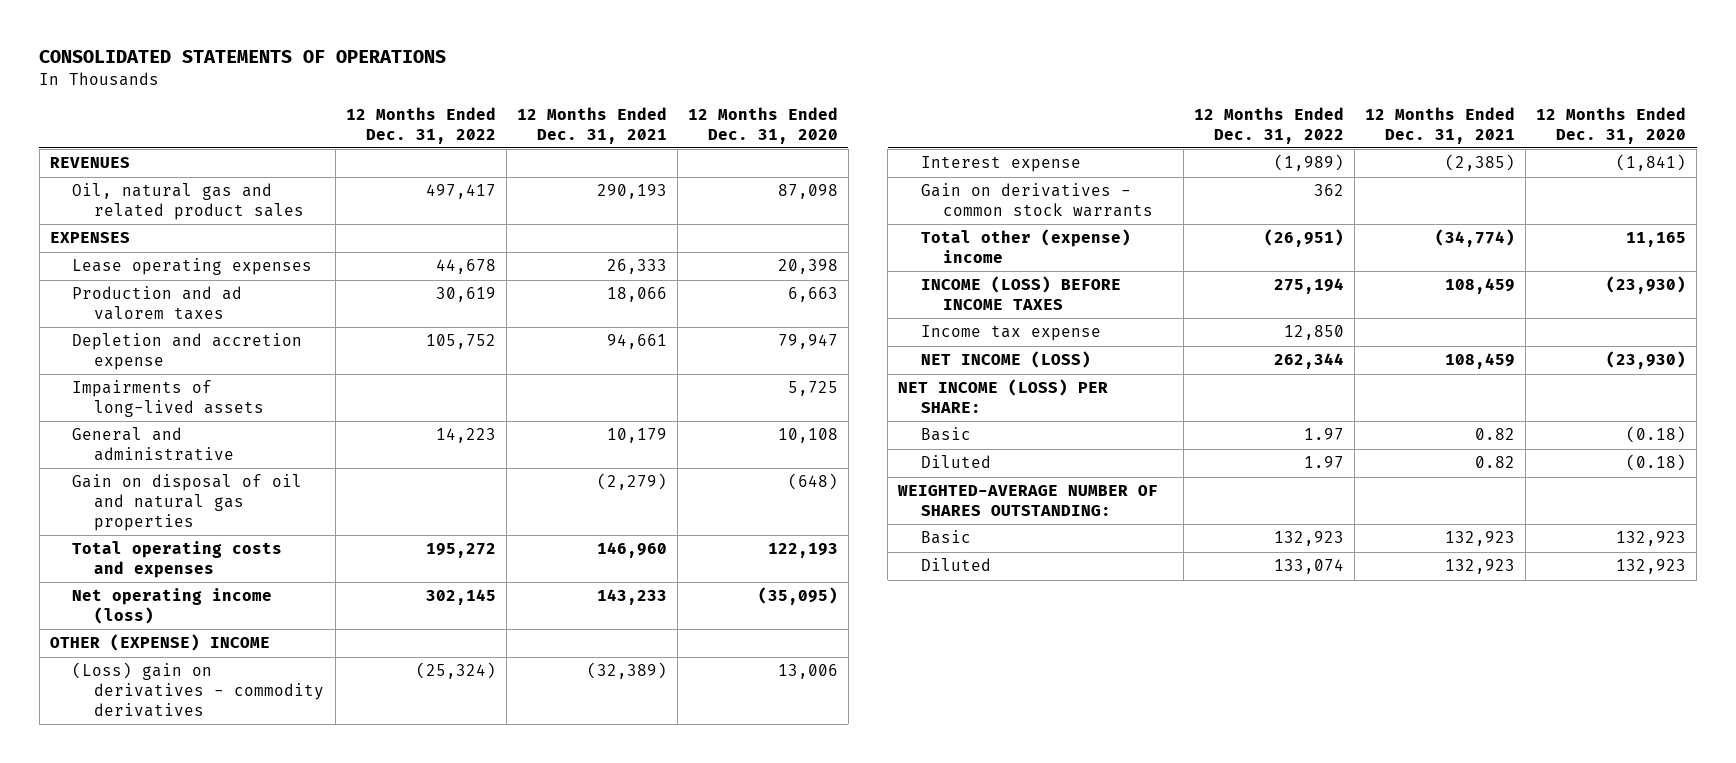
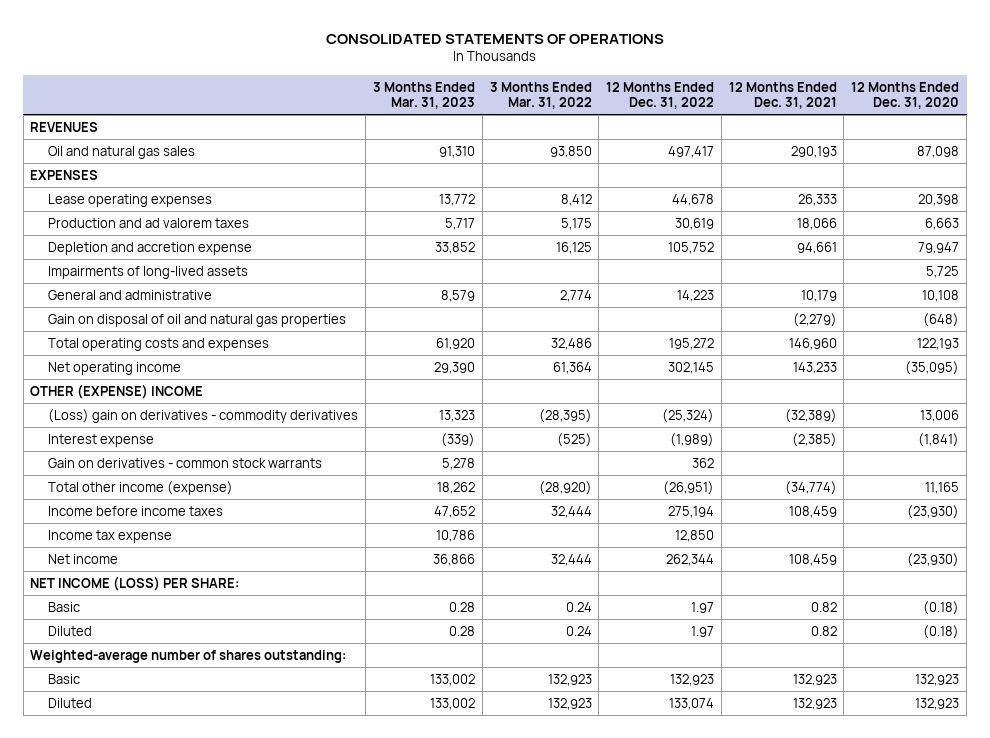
- | 12 Months Ended Dec. 31, 2022 | 12 Months Ended Dec. 31, 2021 | 12 Months Ended Dec. 31, 2020
+ | 3 Months Ended Mar. 31, 2023 | 3 Months Ended Mar. 31, 2022 | 12 Months Ended Dec. 31, 2022 | 12 Months Ended Dec. 31, 2021 | 12 Months Ended Dec. 31, 2020
- Oil, natural gas and related product sales | 497,417 | 290,193 | 87,098
+ Oil and natural gas sales | 91,310 | 93,850 | 497,417 | 290,193 | 87,098
- Net operating income (loss) | 302,145 | 143,233 | (35,095)
+ Net operating income | 29,390 | 61,364 | 302,145 | 143,233 | (35,095)
- Total other (expense) income | (26,951) | (34,774) | 11,165
- INCOME (LOSS) BEFORE INCOME TAXES | 275,194 | 108,459 | (23,930)
+ Total other income (expense) | 18,262 | (28,920) | (26,951) | (34,774) | 11,165
+ Income before income taxes | 47,652 | 32,444 | 275,194 | 108,459 | (23,930)
- NET INCOME (LOSS) | 262,344 | 108,459 | (23,930)
+ Net income | 36,866 | 32,444 | 262,344 | 108,459 | (23,930)
- WEIGHTED-AVERAGE NUMBER OF SHARES OUTSTANDING:
+ Weighted-average number of shares outstanding:

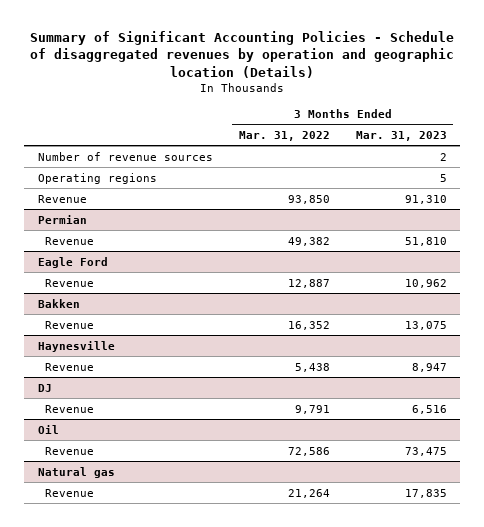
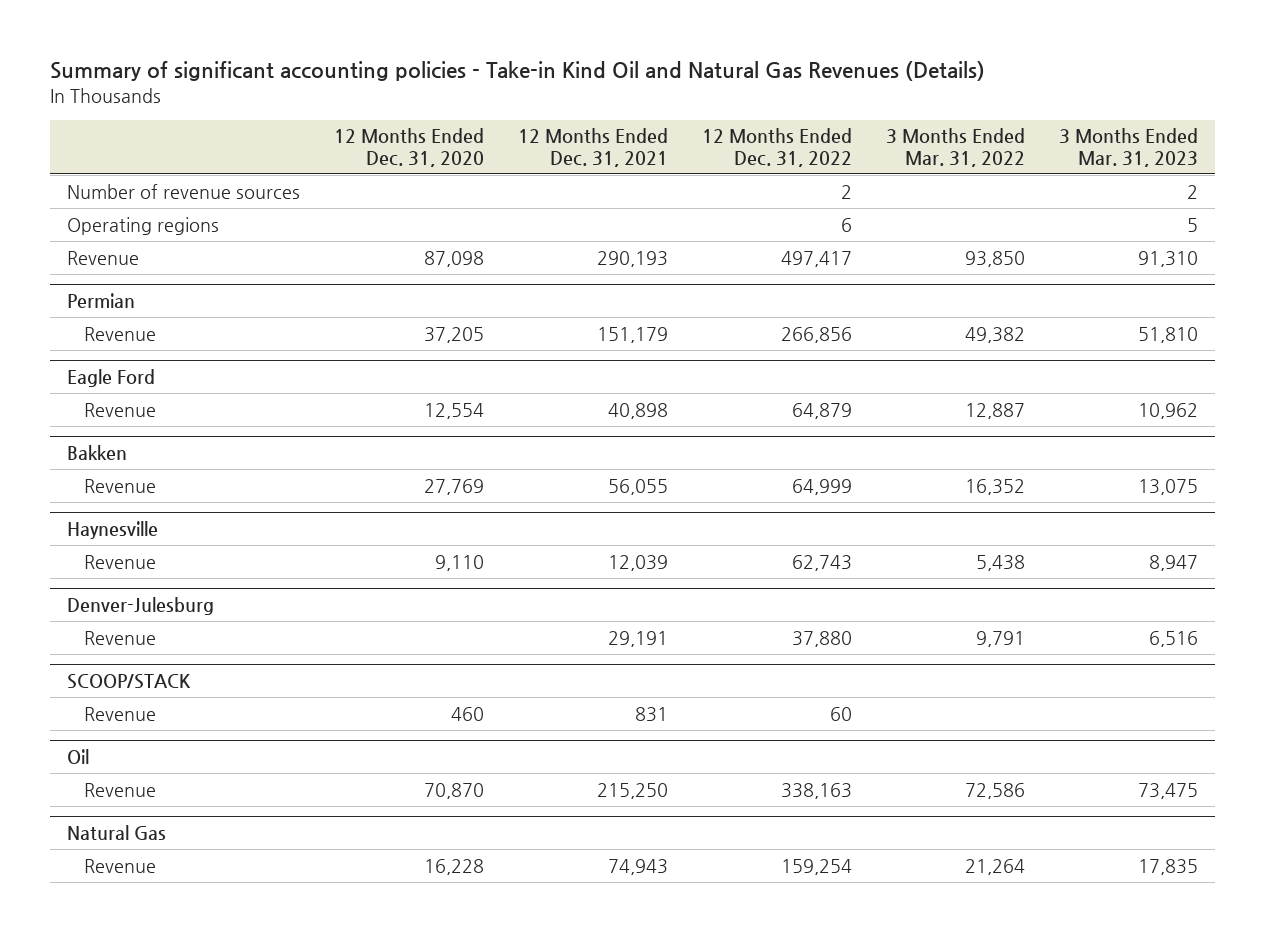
- Summary of Significant Accounting Policies - Schedule of disaggregated revenues by operation and geographic location (Details)
+ Summary of significant accounting policies - Take-in Kind Oil and Natural Gas Revenues (Details)
- | 3 Months Ended Mar. 31, 2022 | 3 Months Ended Mar. 31, 2023
+ | 12 Months Ended Dec. 31, 2020 | 12 Months Ended Dec. 31, 2021 | 12 Months Ended Dec. 31, 2022 | 3 Months Ended Mar. 31, 2022 | 3 Months Ended Mar. 31, 2023
- DJ
+ Denver-Julesburg
+ SCOOP/STACK
+ Revenue | 460 | 831 | 60 | |
- Natural gas
+ Natural Gas

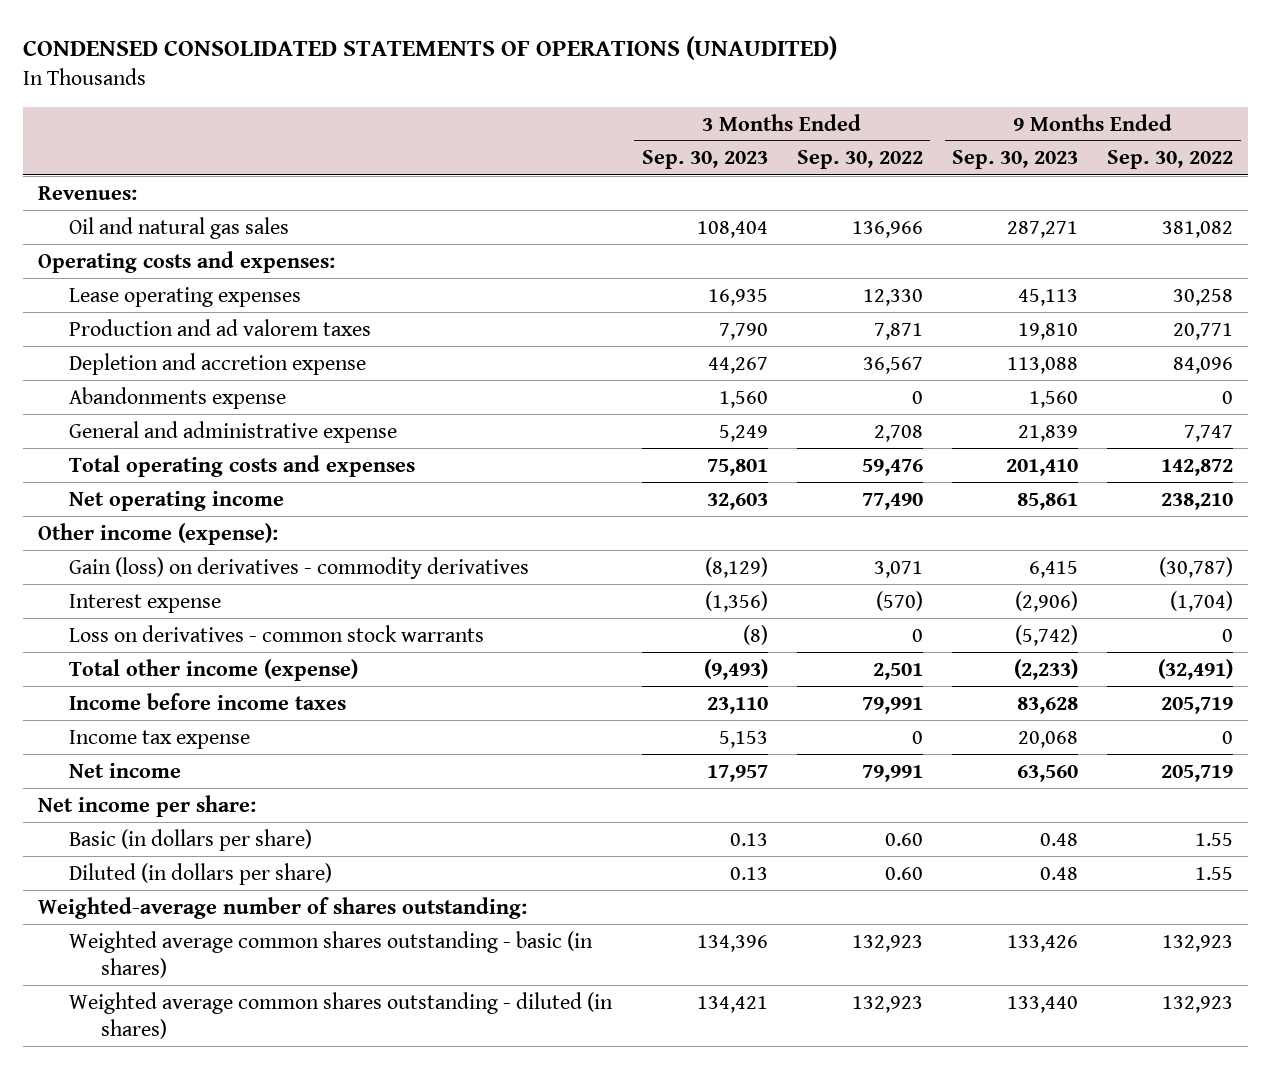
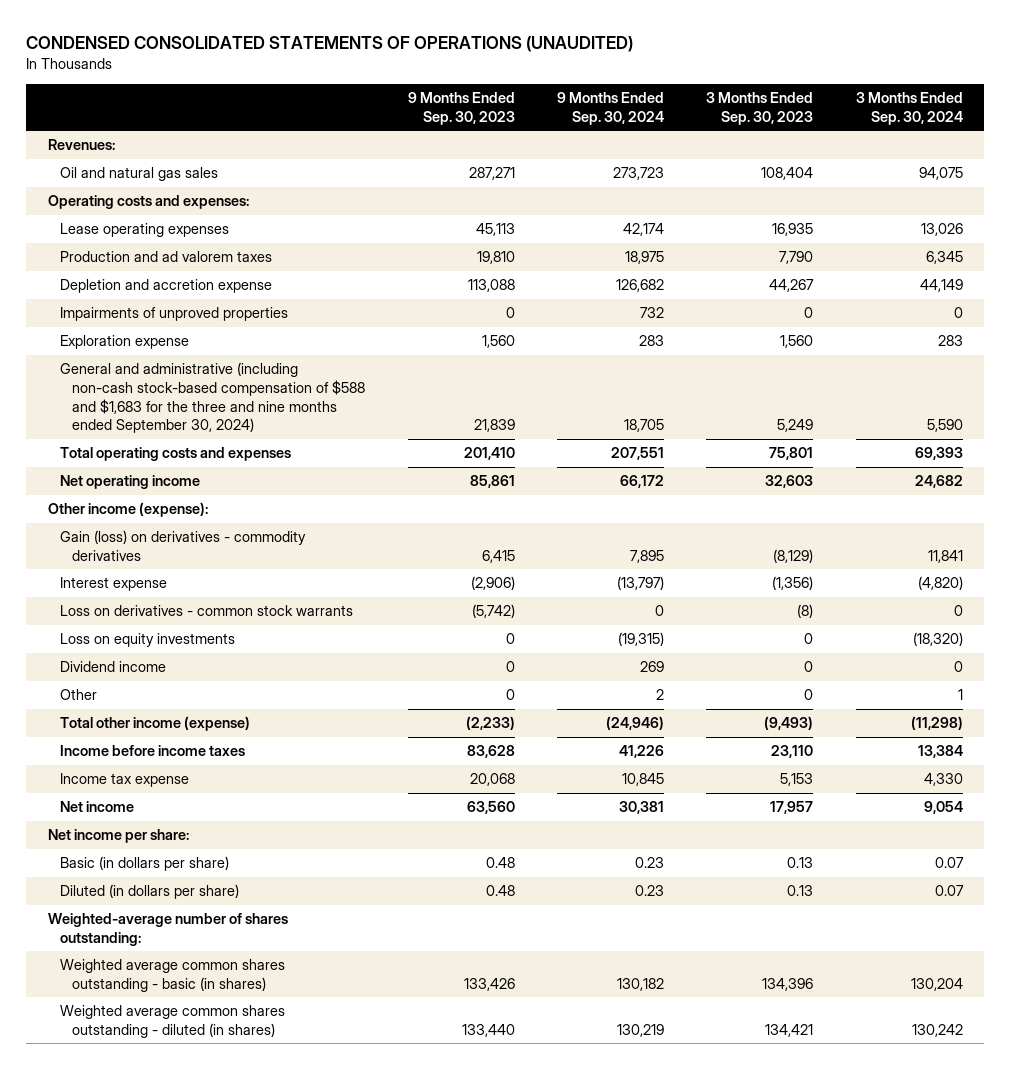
- | 3 Months Ended Sep. 30, 2023 | 3 Months Ended Sep. 30, 2022 | 9 Months Ended Sep. 30, 2023 | 9 Months Ended Sep. 30, 2022
+ | 9 Months Ended Sep. 30, 2023 | 9 Months Ended Sep. 30, 2024 | 3 Months Ended Sep. 30, 2023 | 3 Months Ended Sep. 30, 2024
- Abandonments expense | 1,560 | 0 | 1,560 | 0
- General and administrative expense | 5,249 | 2,708 | 21,839 | 7,747
+ Impairments of unproved properties | 0 | 732 | 0 | 0
+ Exploration expense | 1,560 | 283 | 1,560 | 283
+ General and administrative (including non-cash stock-based compensation of $588 and $1,683 for the three and nine months ended September 30, 2024) | 21,839 | 18,705 | 5,249 | 5,590
+ Loss on equity investments | 0 | (19,315) | 0 | (18,320)
+ Dividend income | 0 | 269 | 0 | 0
+ Other | 0 | 2 | 0 | 1

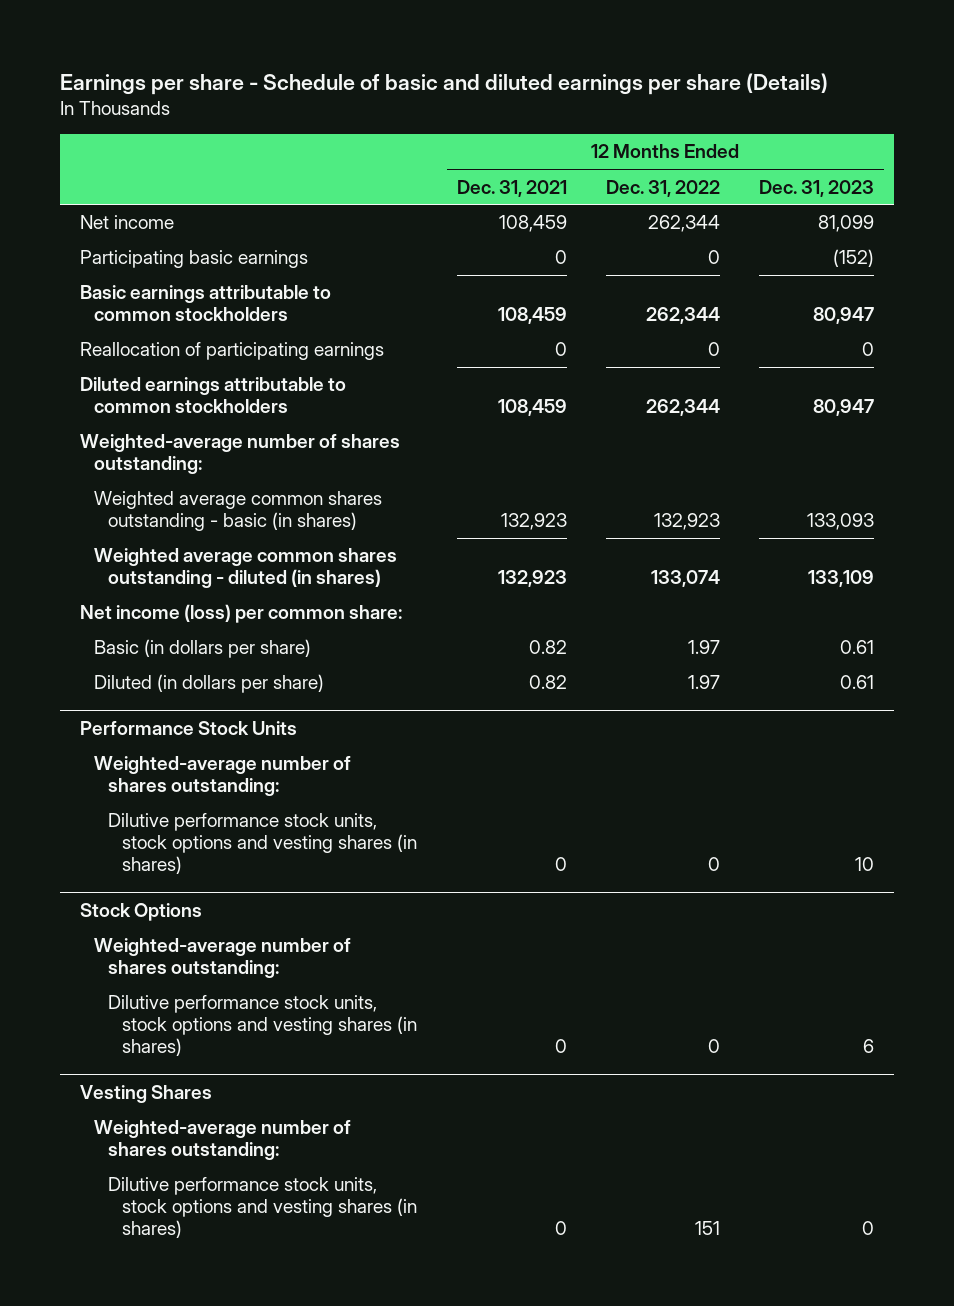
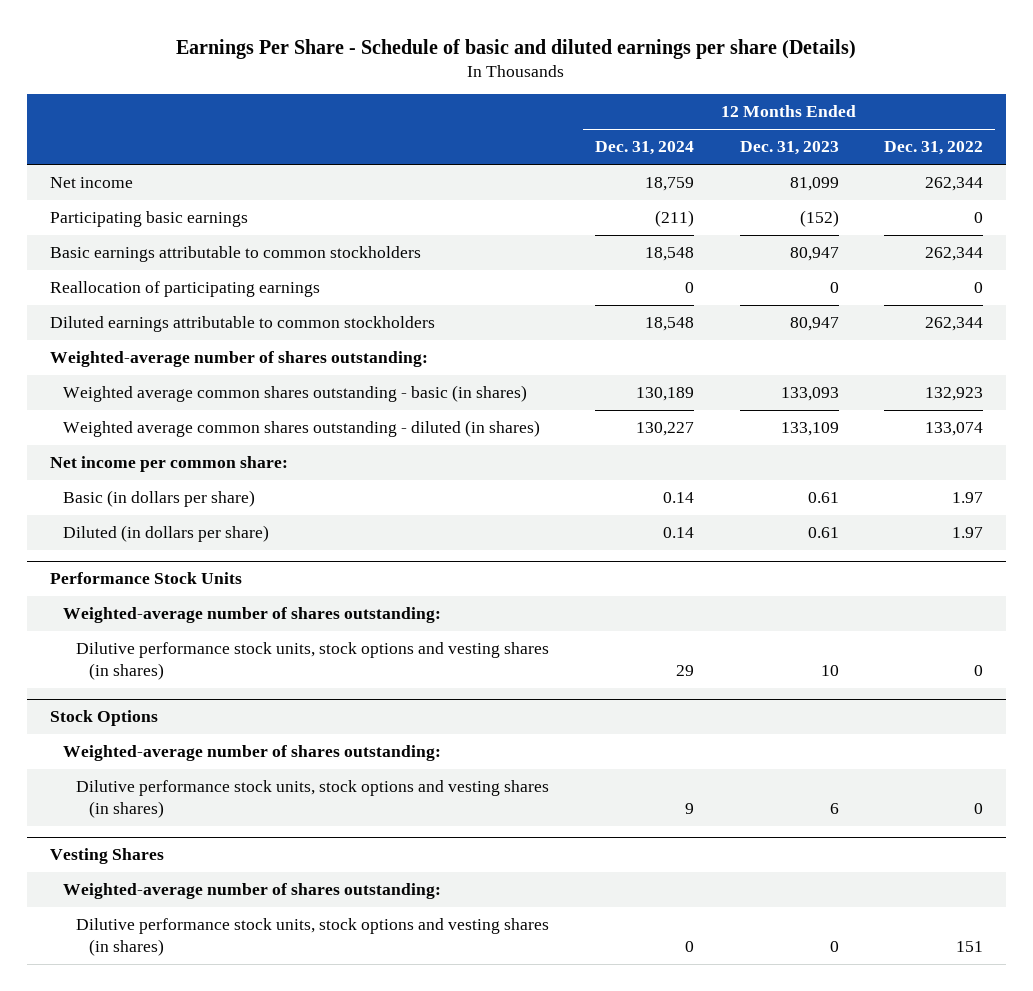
- Earnings per share - Schedule of basic and diluted earnings per share (Details)
+ Earnings Per Share - Schedule of basic and diluted earnings per share (Details)
- | 12 Months Ended Dec. 31, 2021 | 12 Months Ended Dec. 31, 2022 | 12 Months Ended Dec. 31, 2023
+ | 12 Months Ended Dec. 31, 2024 | 12 Months Ended Dec. 31, 2023 | 12 Months Ended Dec. 31, 2022
- Net income (loss) per common share:
+ Net income per common share:

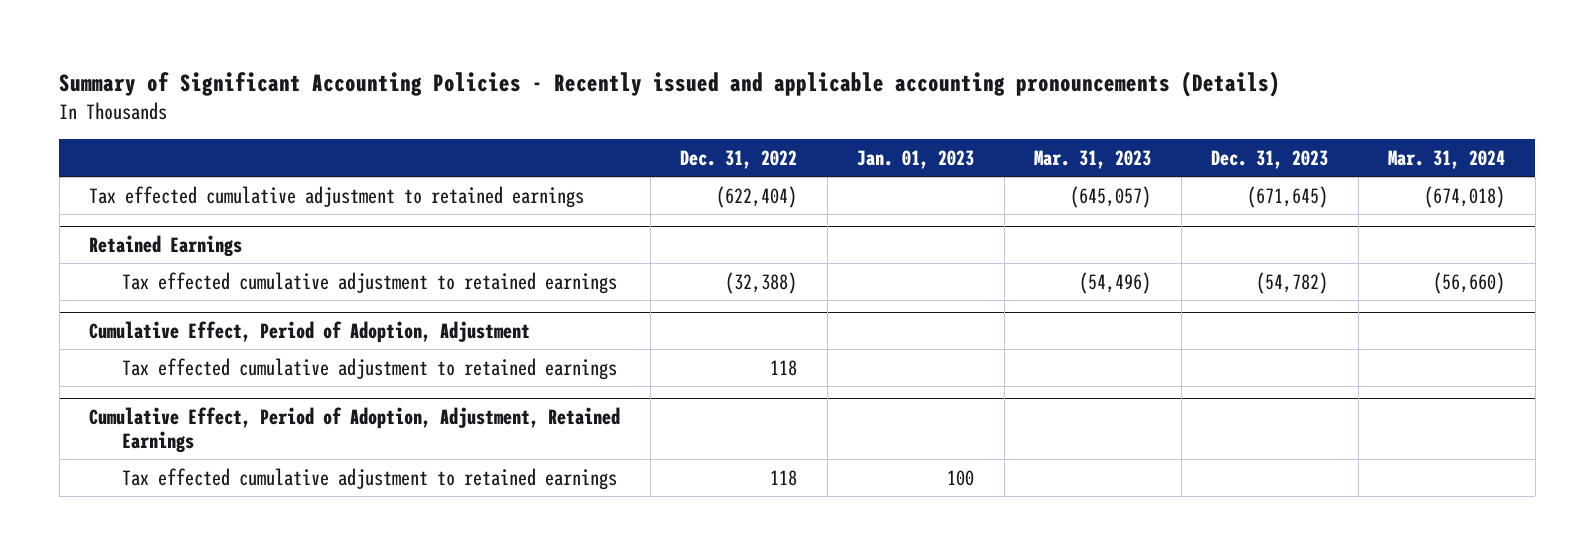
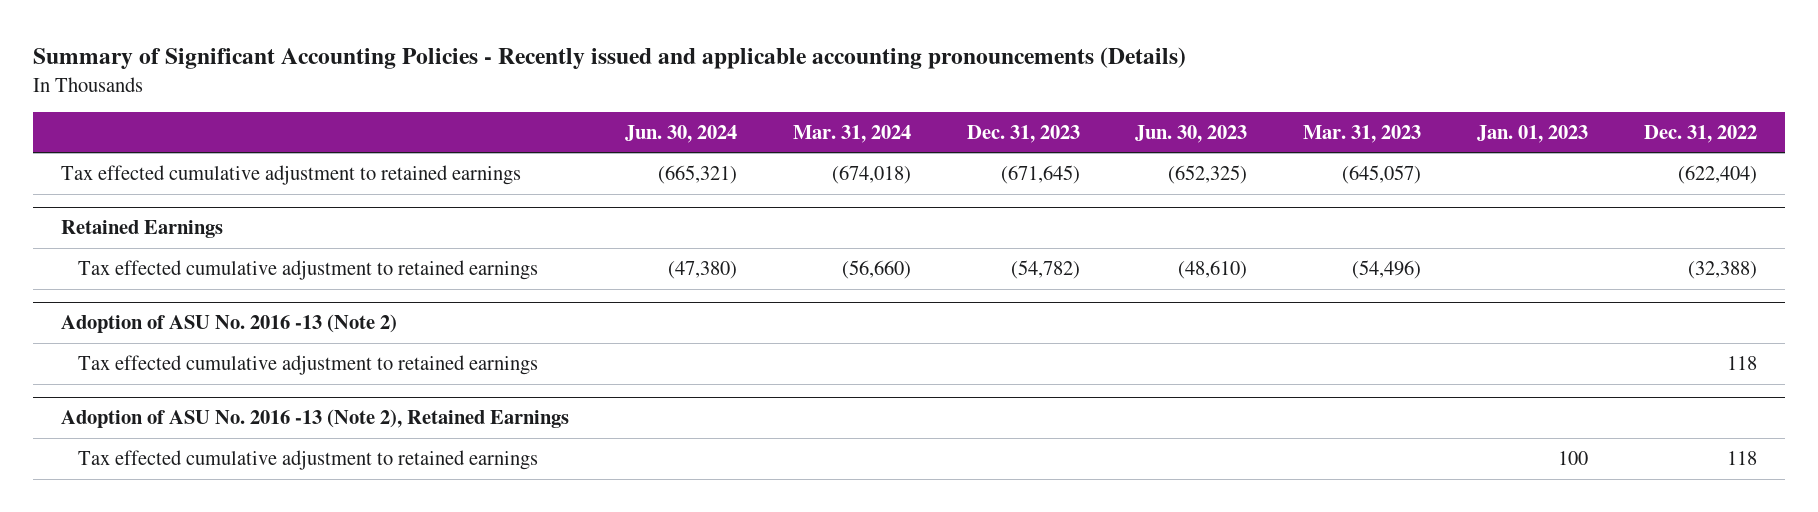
- | Dec. 31, 2022 | Jan. 01, 2023 | Mar. 31, 2023 | Dec. 31, 2023 | Mar. 31, 2024
+ | Jun. 30, 2024 | Mar. 31, 2024 | Dec. 31, 2023 | Jun. 30, 2023 | Mar. 31, 2023 | Jan. 01, 2023 | Dec. 31, 2022
- Cumulative Effect, Period of Adoption, Adjustment
+ Adoption of ASU No. 2016 -13 (Note 2)
- Cumulative Effect, Period of Adoption, Adjustment, Retained Earnings
+ Adoption of ASU No. 2016 -13 (Note 2), Retained Earnings

